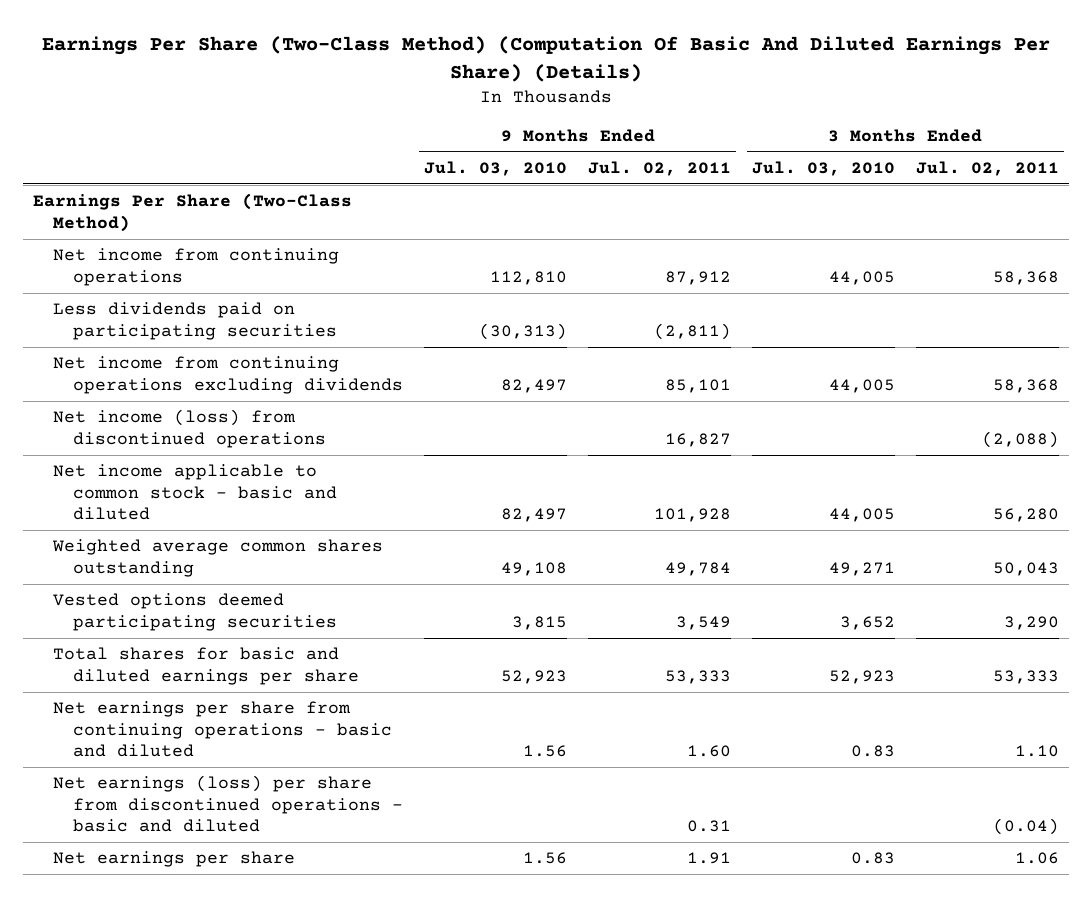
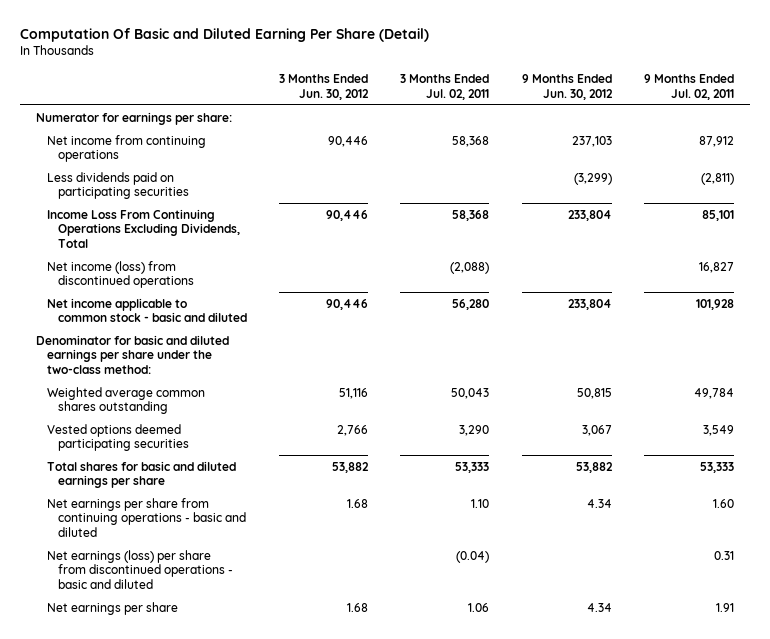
- Earnings Per Share (Two-Class Method) (Computation Of Basic And Diluted Earnings Per Share) (Details)
+ Computation Of Basic and Diluted Earning Per Share (Detail)
- | 9 Months Ended Jul. 03, 2010 | 9 Months Ended Jul. 02, 2011 | 3 Months Ended Jul. 03, 2010 | 3 Months Ended Jul. 02, 2011
+ | 3 Months Ended Jun. 30, 2012 | 3 Months Ended Jul. 02, 2011 | 9 Months Ended Jun. 30, 2012 | 9 Months Ended Jul. 02, 2011
- Earnings Per Share (Two-Class Method)
+ Numerator for earnings per share:
- Net income from continuing operations excluding dividends | 82,497 | 85,101 | 44,005 | 58,368
+ Income Loss From Continuing Operations Excluding Dividends, Total | 90,446 | 58,368 | 233,804 | 85,101
+ Denominator for basic and diluted earnings per share under the two-class method:

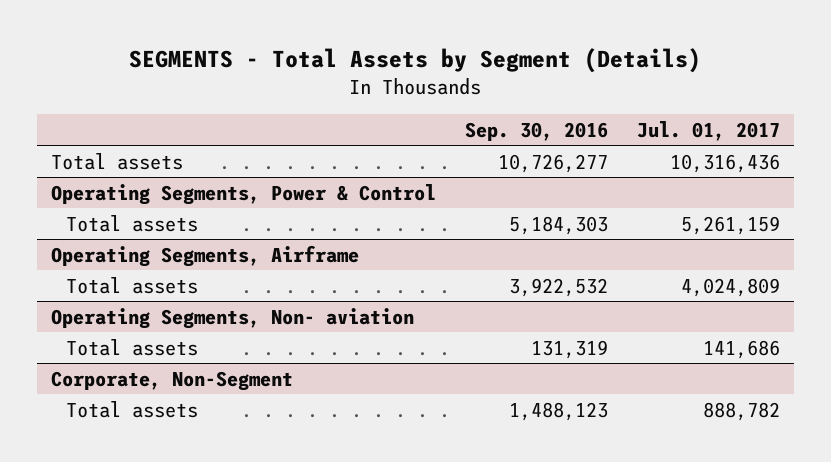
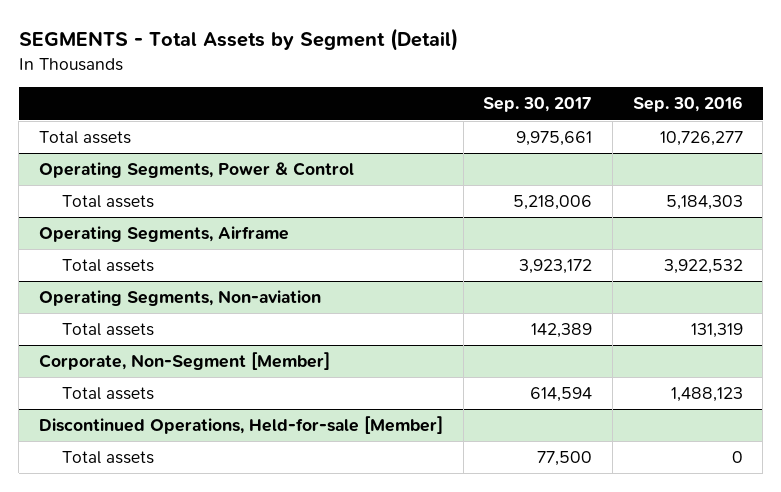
- SEGMENTS - Total Assets by Segment (Details)
+ SEGMENTS - Total Assets by Segment (Detail)
- | Sep. 30, 2016 | Jul. 01, 2017
+ | Sep. 30, 2017 | Sep. 30, 2016
- Operating Segments, Non- aviation
+ Operating Segments, Non-aviation
- Corporate, Non-Segment
+ Corporate, Non-Segment [Member]
+ Discontinued Operations, Held-for-sale [Member]
+ Total assets | 77,500 | 0

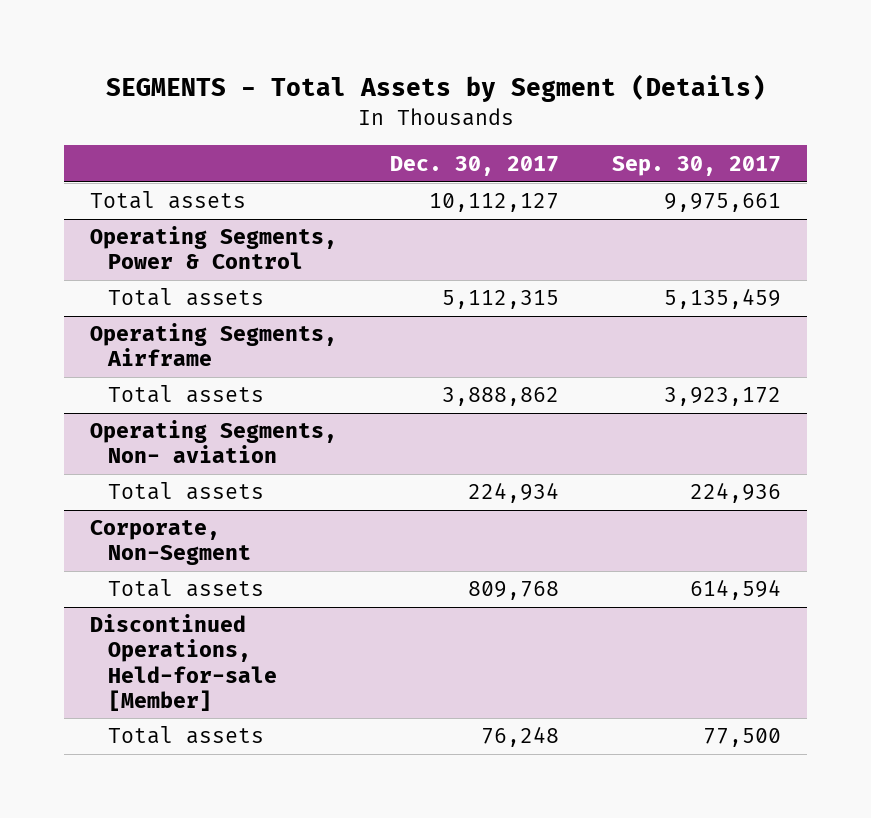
- SEGMENTS - Total Assets by Segment (Detail)
+ SEGMENTS - Total Assets by Segment (Details)
- | Sep. 30, 2017 | Sep. 30, 2016
+ | Dec. 30, 2017 | Sep. 30, 2017
@ Operating Segments, Power & Control
- Total assets | 5,218,006 | 5,184,303
+ Total assets | 5,112,315 | 5,135,459
- Operating Segments, Non-aviation
- Total assets | 142,389 | 131,319
- Corporate, Non-Segment [Member]
+ Operating Segments, Non- aviation
+ Total assets | 224,934 | 224,936
+ Corporate, Non-Segment

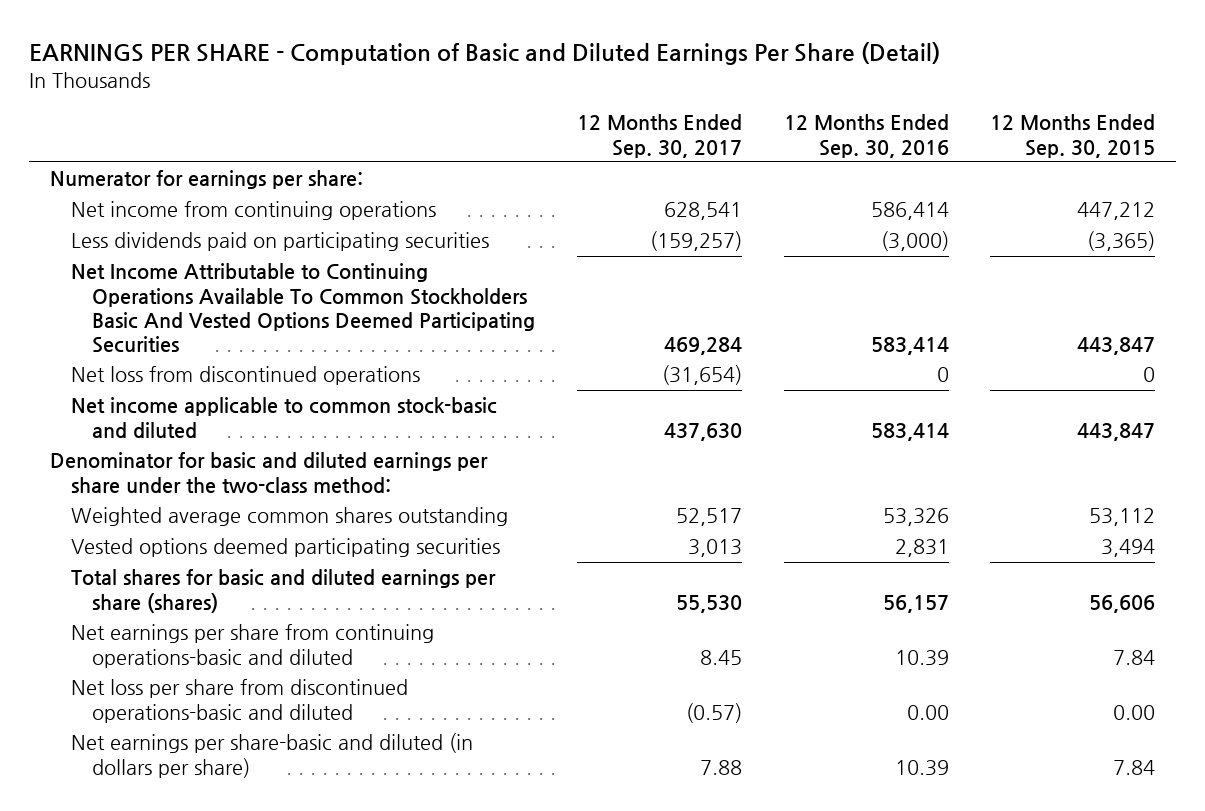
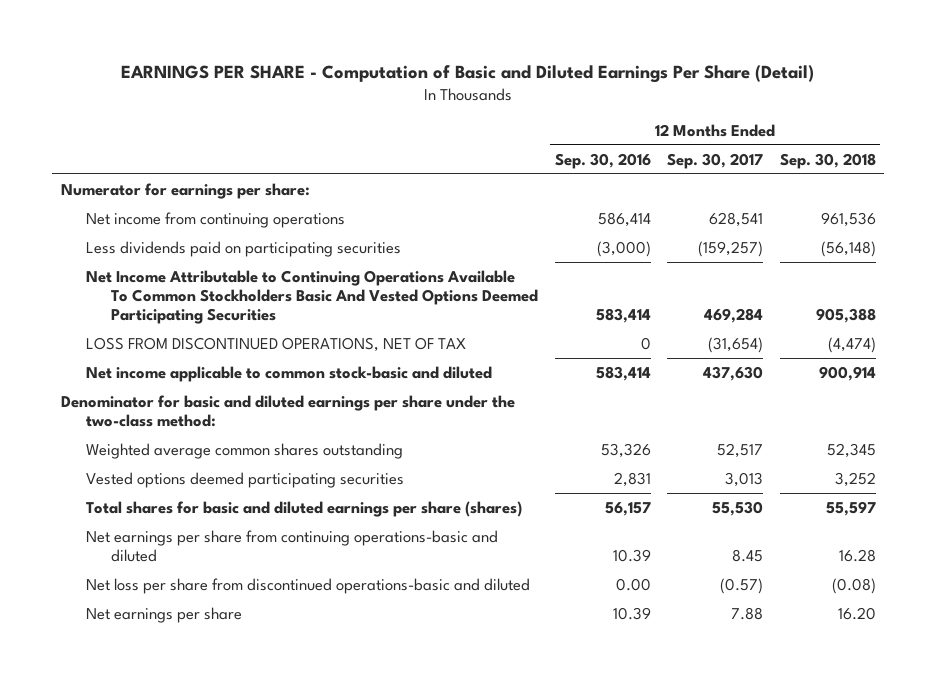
- | 12 Months Ended Sep. 30, 2017 | 12 Months Ended Sep. 30, 2016 | 12 Months Ended Sep. 30, 2015
+ | 12 Months Ended Sep. 30, 2016 | 12 Months Ended Sep. 30, 2017 | 12 Months Ended Sep. 30, 2018
- Net loss from discontinued operations | (31,654) | 0 | 0
+ LOSS FROM DISCONTINUED OPERATIONS, NET OF TAX | 0 | (31,654) | (4,474)
- Net earnings per share-basic and diluted (in dollars per share) | 7.88 | 10.39 | 7.84
+ Net earnings per share | 10.39 | 7.88 | 16.20

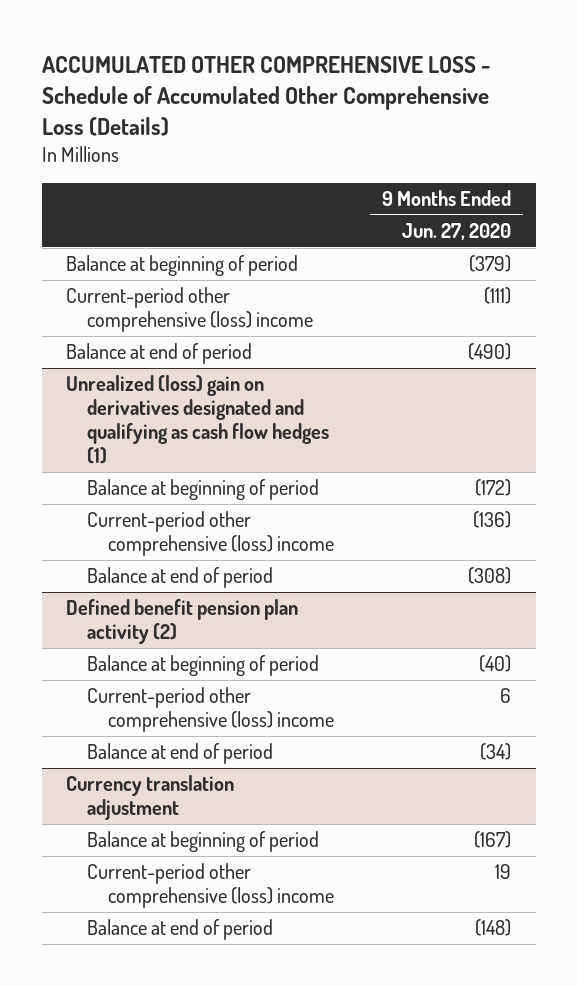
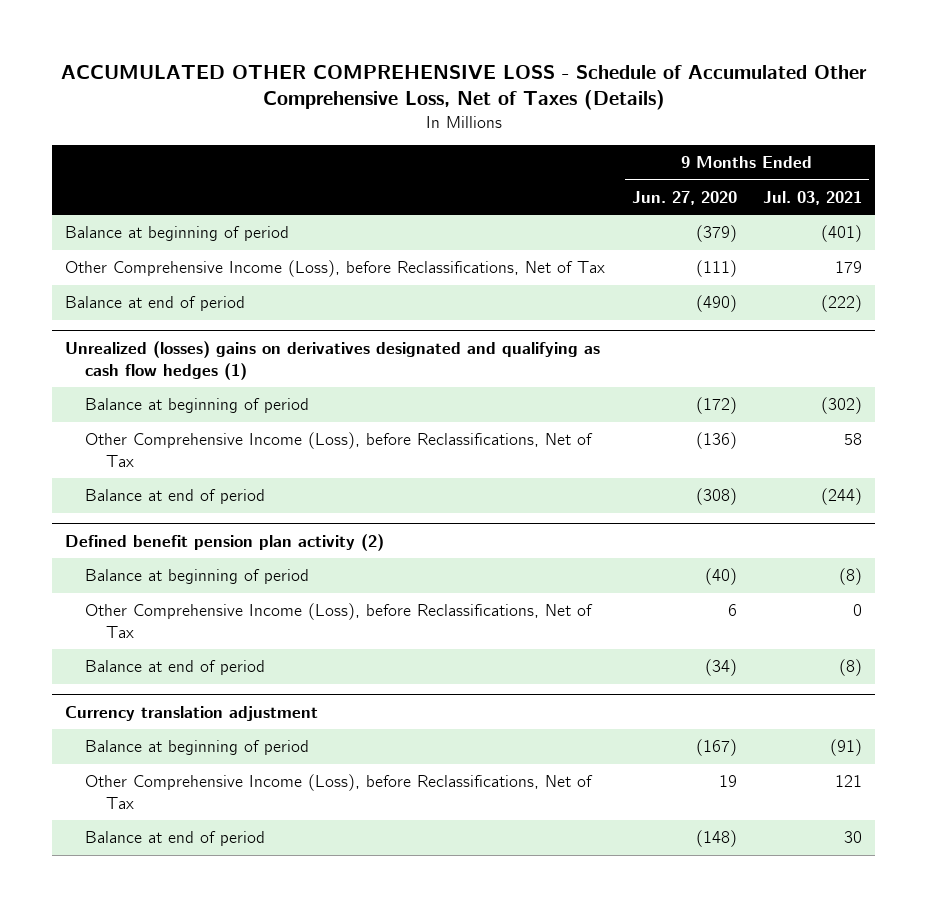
- ACCUMULATED OTHER COMPREHENSIVE LOSS - Schedule of Accumulated Other Comprehensive Loss (Details)
+ ACCUMULATED OTHER COMPREHENSIVE LOSS - Schedule of Accumulated Other Comprehensive Loss, Net of Taxes (Details)
- | 9 Months Ended Jun. 27, 2020
+ | 9 Months Ended Jun. 27, 2020 | 9 Months Ended Jul. 03, 2021
- Current-period other comprehensive (loss) income | (111)
+ Other Comprehensive Income (Loss), before Reclassifications, Net of Tax | (111) | 179
- Unrealized (loss) gain on derivatives designated and qualifying as cash flow hedges (1)
+ Unrealized (losses) gains on derivatives designated and qualifying as cash flow hedges (1)
- Current-period other comprehensive (loss) income | (136)
+ Other Comprehensive Income (Loss), before Reclassifications, Net of Tax | (136) | 58
@ Defined benefit pension plan activity (2)
- Current-period other comprehensive (loss) income | 6
+ Other Comprehensive Income (Loss), before Reclassifications, Net of Tax | 6 | 0
@ Currency translation adjustment
- Current-period other comprehensive (loss) income | 19
+ Other Comprehensive Income (Loss), before Reclassifications, Net of Tax | 19 | 121

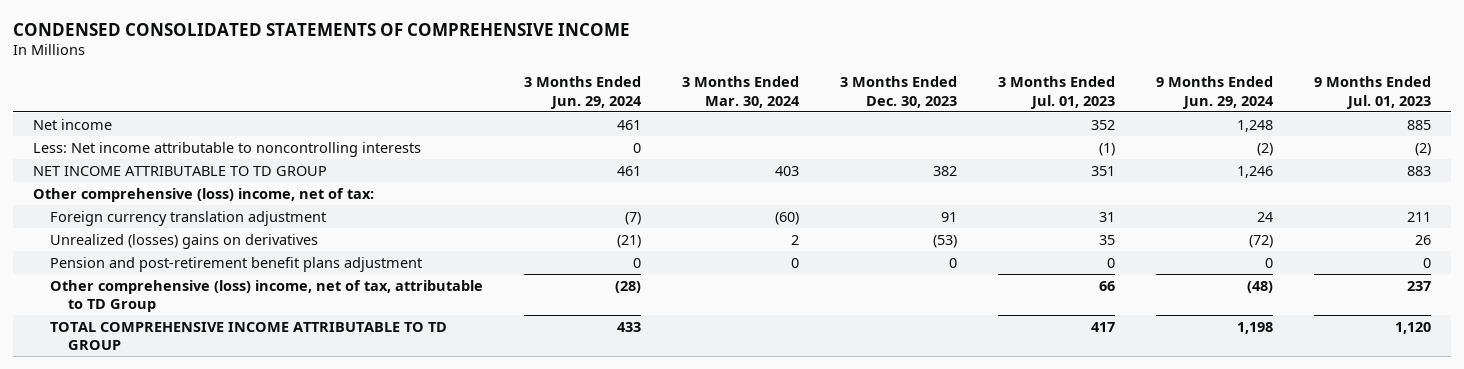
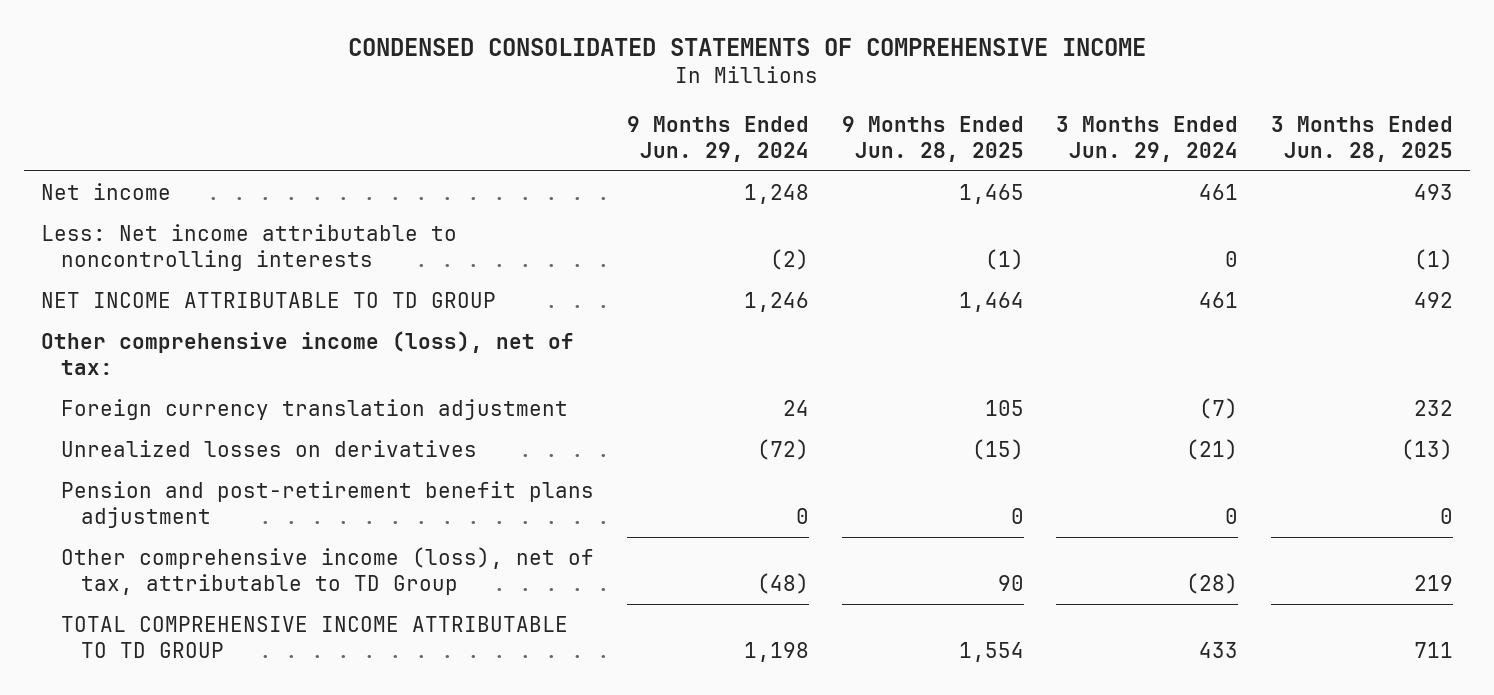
- | 3 Months Ended Jun. 29, 2024 | 3 Months Ended Mar. 30, 2024 | 3 Months Ended Dec. 30, 2023 | 3 Months Ended Jul. 01, 2023 | 9 Months Ended Jun. 29, 2024 | 9 Months Ended Jul. 01, 2023
+ | 9 Months Ended Jun. 29, 2024 | 9 Months Ended Jun. 28, 2025 | 3 Months Ended Jun. 29, 2024 | 3 Months Ended Jun. 28, 2025
- Other comprehensive (loss) income, net of tax:
+ Other comprehensive income (loss), net of tax:
- Unrealized (losses) gains on derivatives | (21) | 2 | (53) | 35 | (72) | 26
+ Unrealized losses on derivatives | (72) | (15) | (21) | (13)
- Other comprehensive (loss) income, net of tax, attributable to TD Group | (28) | | | 66 | (48) | 237
+ Other comprehensive income (loss), net of tax, attributable to TD Group | (48) | 90 | (28) | 219

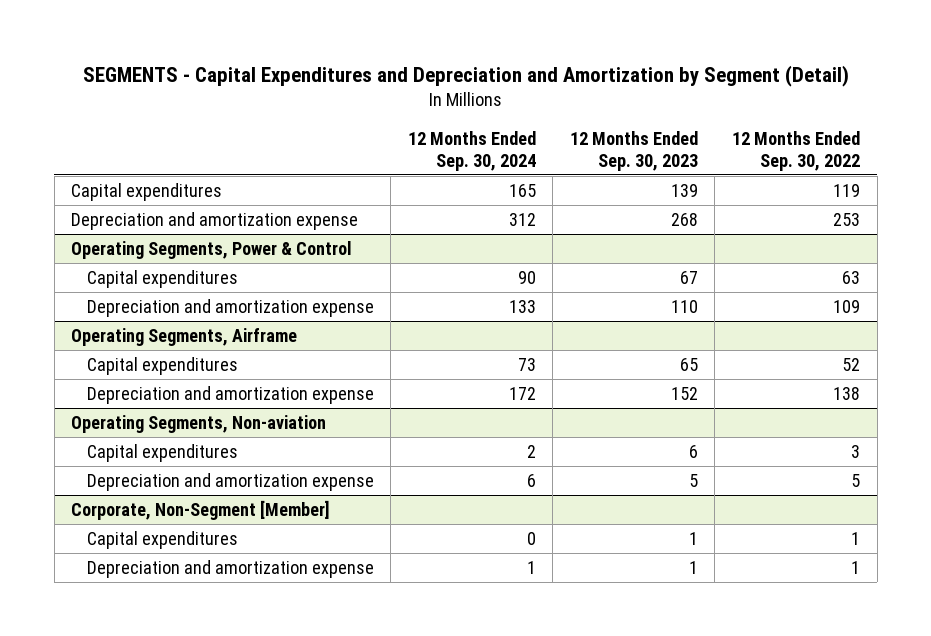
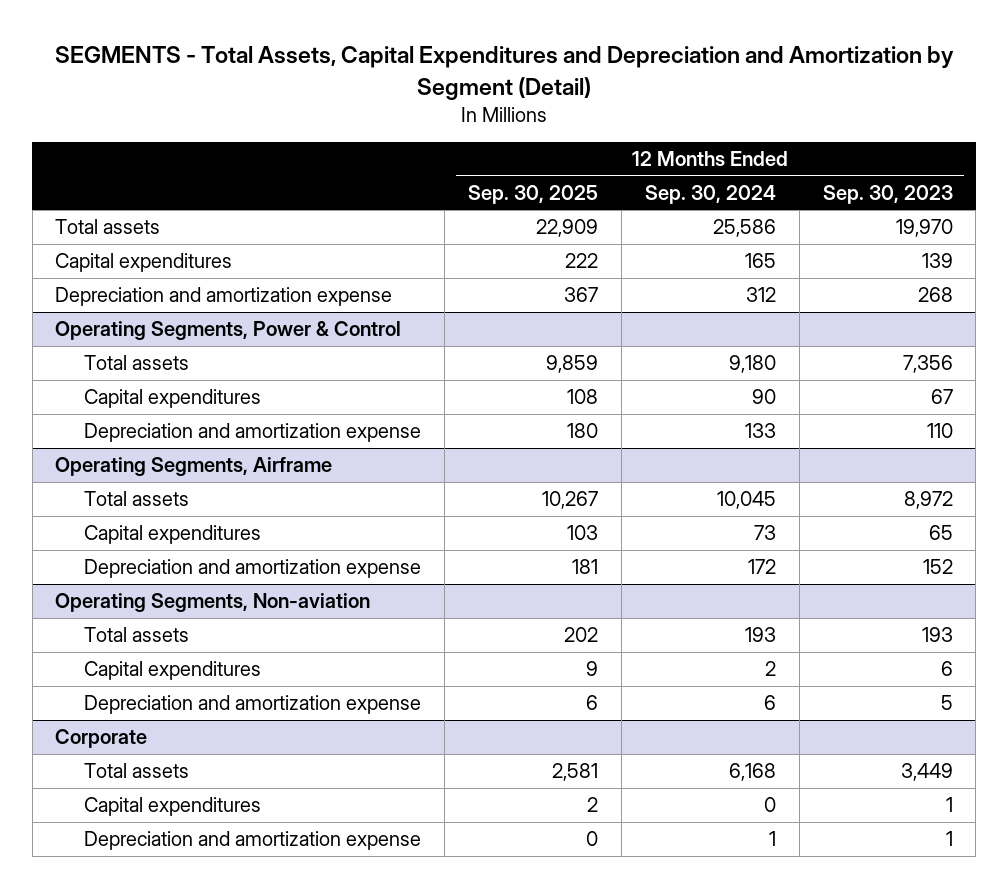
- SEGMENTS - Capital Expenditures and Depreciation and Amortization by Segment (Detail)
+ SEGMENTS - Total Assets, Capital Expenditures and Depreciation and Amortization by Segment (Detail)
- | 12 Months Ended Sep. 30, 2024 | 12 Months Ended Sep. 30, 2023 | 12 Months Ended Sep. 30, 2022
+ | 12 Months Ended Sep. 30, 2025 | 12 Months Ended Sep. 30, 2024 | 12 Months Ended Sep. 30, 2023
+ Total assets | 22,909 | 25,586 | 19,970
@ Operating Segments, Power & Control
+ Total assets | 9,859 | 9,180 | 7,356
@ Operating Segments, Airframe
+ Total assets | 10,267 | 10,045 | 8,972
@ Operating Segments, Non-aviation
+ Total assets | 202 | 193 | 193
- Corporate, Non-Segment [Member]
+ Corporate
+ Total assets | 2,581 | 6,168 | 3,449

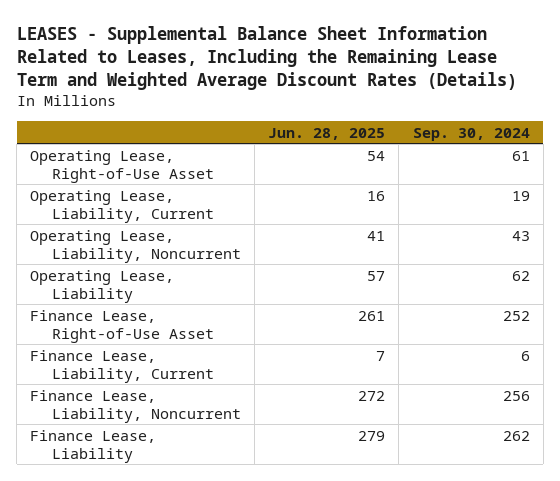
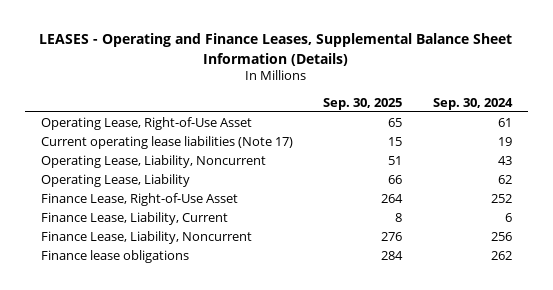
- LEASES - Supplemental Balance Sheet Information Related to Leases, Including the Remaining Lease Term and Weighted Average Discount Rates (Details)
+ LEASES - Operating and Finance Leases, Supplemental Balance Sheet Information (Details)
- | Jun. 28, 2025 | Sep. 30, 2024
+ | Sep. 30, 2025 | Sep. 30, 2024
- Operating Lease, Liability, Current | 16 | 19
+ Current operating lease liabilities (Note 17) | 15 | 19
- Finance Lease, Liability | 279 | 262
+ Finance lease obligations | 284 | 262

